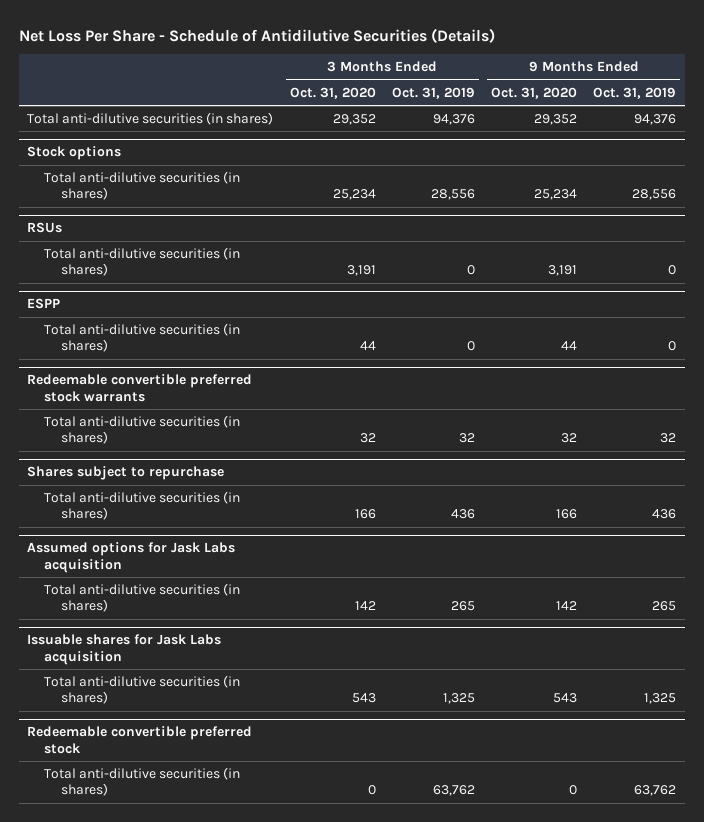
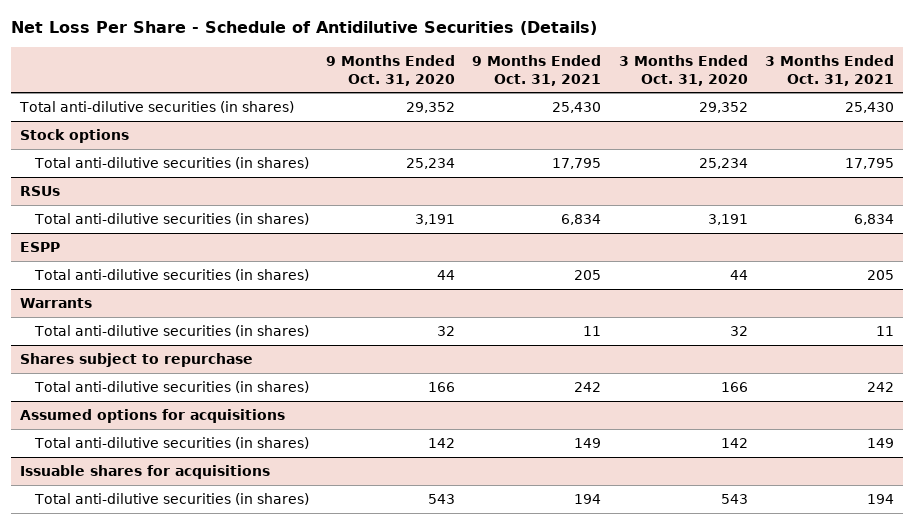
- | 3 Months Ended Oct. 31, 2020 | 3 Months Ended Oct. 31, 2019 | 9 Months Ended Oct. 31, 2020 | 9 Months Ended Oct. 31, 2019
+ | 9 Months Ended Oct. 31, 2020 | 9 Months Ended Oct. 31, 2021 | 3 Months Ended Oct. 31, 2020 | 3 Months Ended Oct. 31, 2021
- Redeemable convertible preferred stock warrants
+ Warrants
- Assumed options for Jask Labs acquisition
+ Assumed options for acquisitions
- Issuable shares for Jask Labs acquisition
+ Issuable shares for acquisitions
- Redeemable convertible preferred stock
- Total anti-dilutive securities (in shares) | 0 | 63,762 | 0 | 63,762

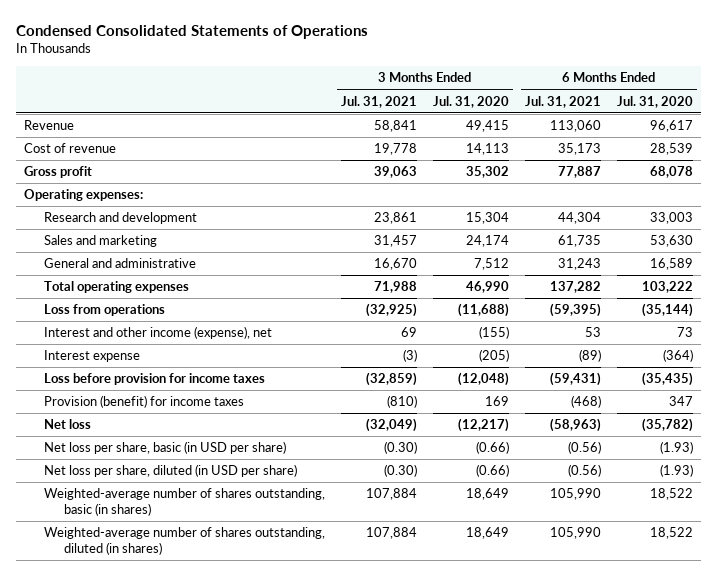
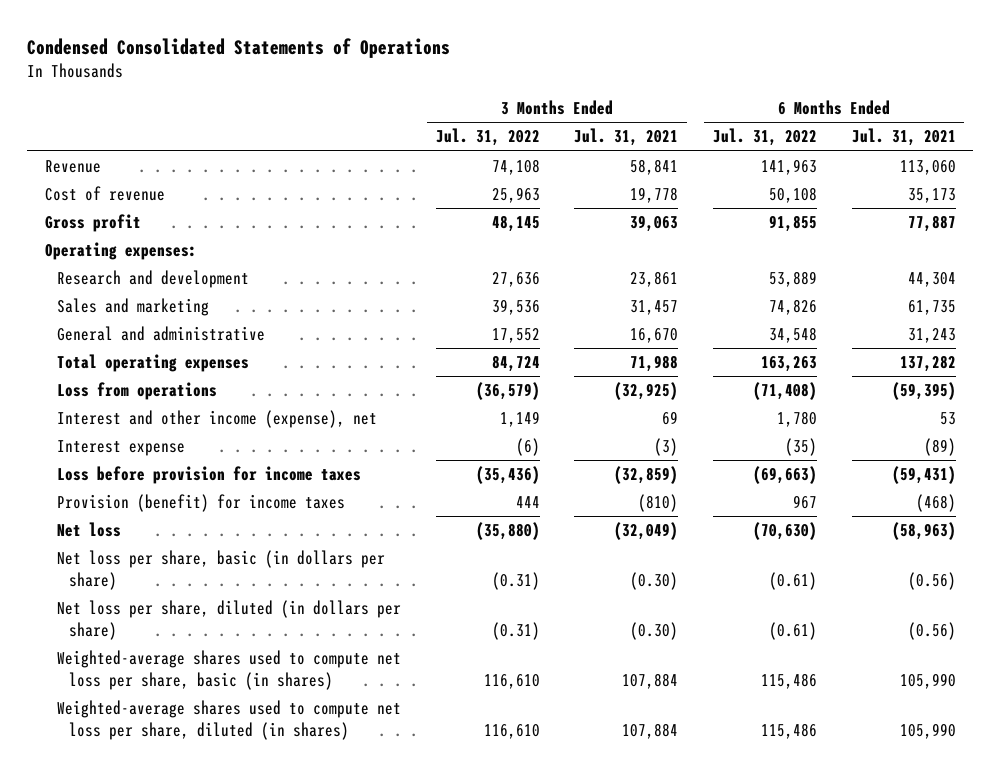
- | 3 Months Ended Jul. 31, 2021 | 3 Months Ended Jul. 31, 2020 | 6 Months Ended Jul. 31, 2021 | 6 Months Ended Jul. 31, 2020
+ | 3 Months Ended Jul. 31, 2022 | 3 Months Ended Jul. 31, 2021 | 6 Months Ended Jul. 31, 2022 | 6 Months Ended Jul. 31, 2021
- Net loss per share, basic (in USD per share) | (0.30) | (0.66) | (0.56) | (1.93)
- Net loss per share, diluted (in USD per share) | (0.30) | (0.66) | (0.56) | (1.93)
- Weighted-average number of shares outstanding, basic (in shares) | 107,884 | 18,649 | 105,990 | 18,522
- Weighted-average number of shares outstanding, diluted (in shares) | 107,884 | 18,649 | 105,990 | 18,522
+ Net loss per share, basic (in dollars per share) | (0.31) | (0.30) | (0.61) | (0.56)
+ Net loss per share, diluted (in dollars per share) | (0.31) | (0.30) | (0.61) | (0.56)
+ Weighted-average shares used to compute net loss per share, basic (in shares) | 116,610 | 107,884 | 115,486 | 105,990
+ Weighted-average shares used to compute net loss per share, diluted (in shares) | 116,610 | 107,884 | 115,486 | 105,990

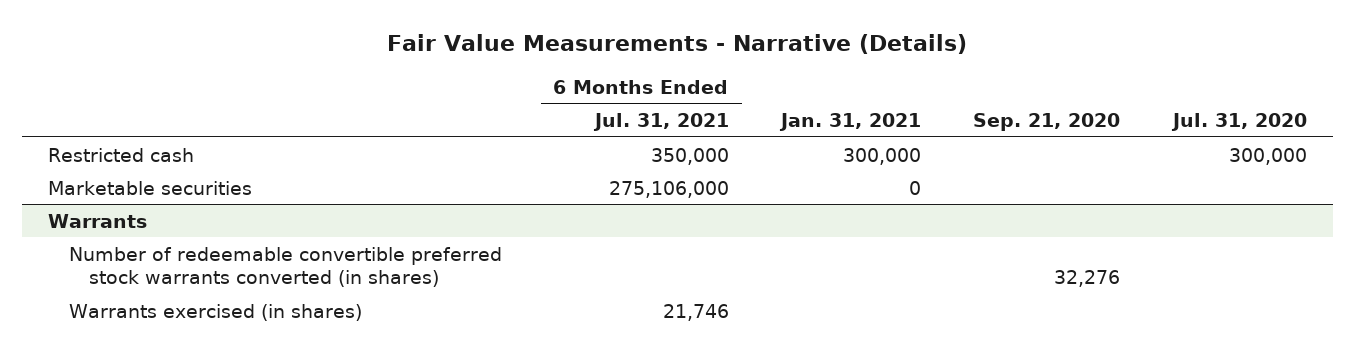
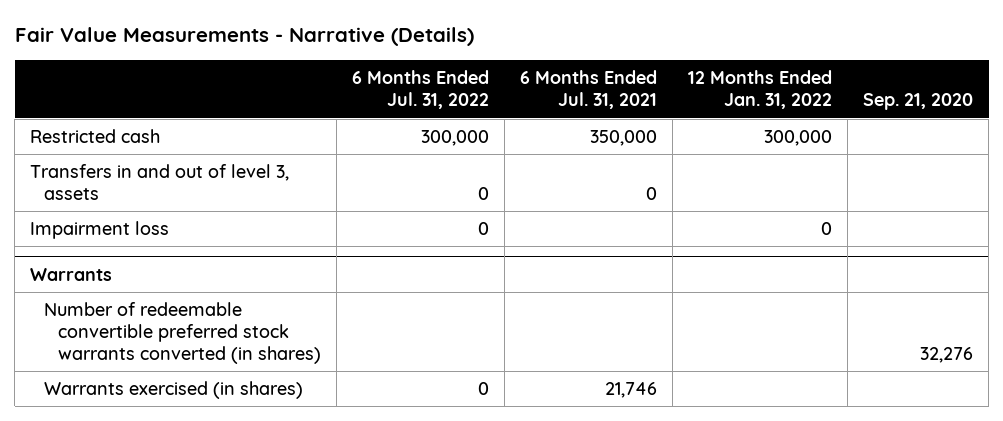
- | 6 Months Ended Jul. 31, 2021 | Jan. 31, 2021 | Sep. 21, 2020 | Jul. 31, 2020
+ | 6 Months Ended Jul. 31, 2022 | 6 Months Ended Jul. 31, 2021 | 12 Months Ended Jan. 31, 2022 | Sep. 21, 2020
- Marketable securities | 275,106,000 | 0 | |
+ Transfers in and out of level 3, assets | 0 | 0 | |
+ Impairment loss | 0 | | 0 |

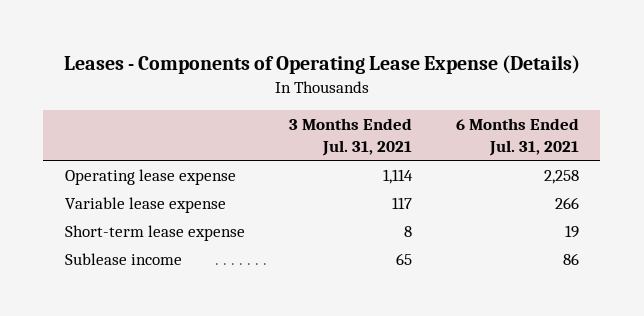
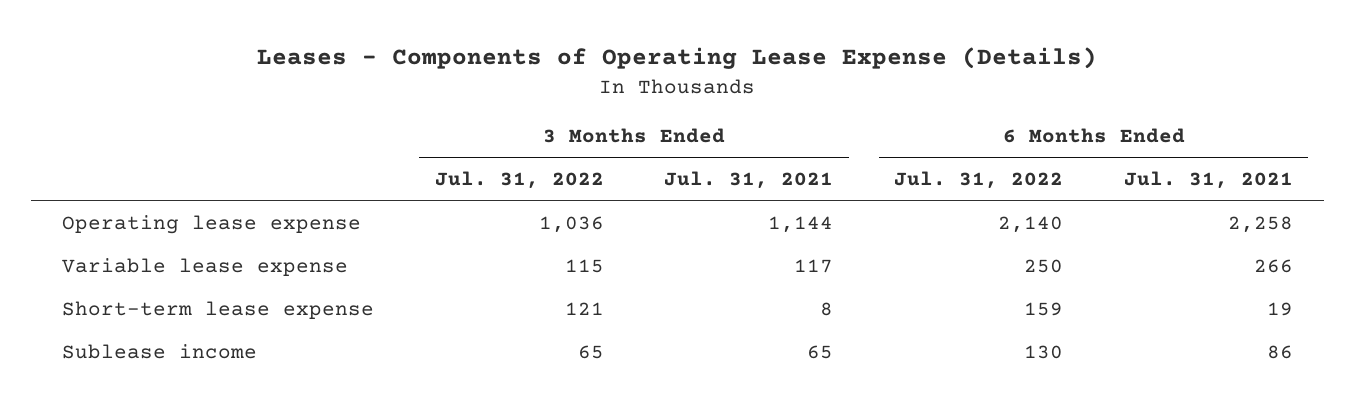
- | 3 Months Ended Jul. 31, 2021 | 6 Months Ended Jul. 31, 2021
+ | 3 Months Ended Jul. 31, 2022 | 3 Months Ended Jul. 31, 2021 | 6 Months Ended Jul. 31, 2022 | 6 Months Ended Jul. 31, 2021
- Operating lease expense | 1,114 | 2,258
+ Operating lease expense | 1,036 | 1,144 | 2,140 | 2,258

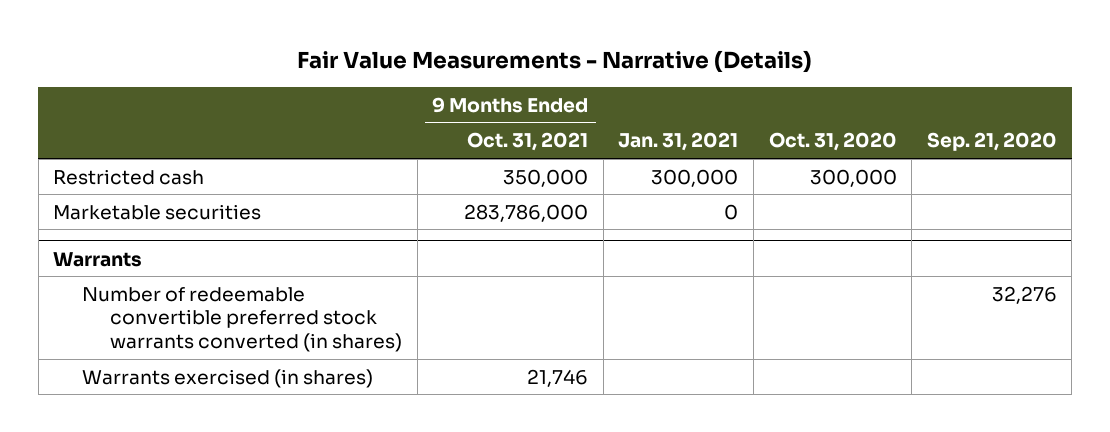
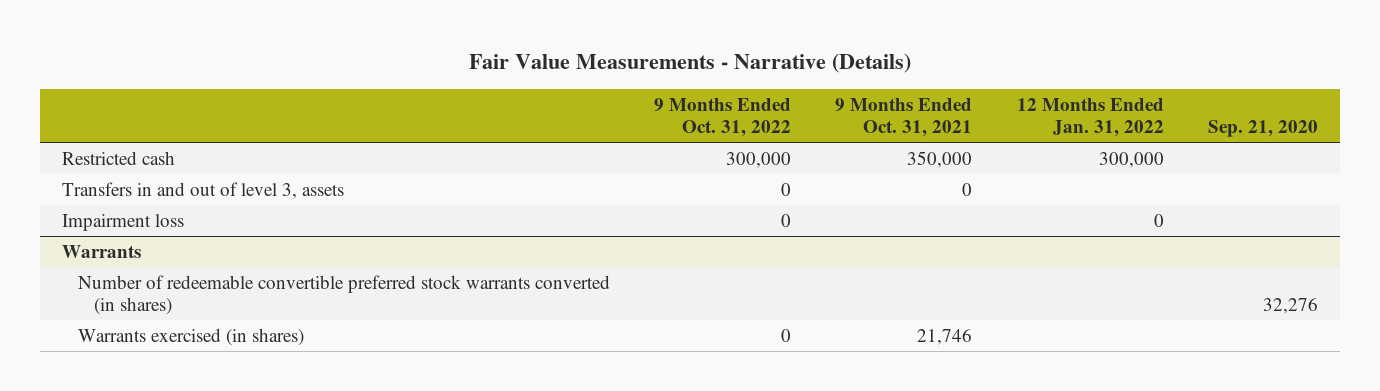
- | 9 Months Ended Oct. 31, 2021 | Jan. 31, 2021 | Oct. 31, 2020 | Sep. 21, 2020
+ | 9 Months Ended Oct. 31, 2022 | 9 Months Ended Oct. 31, 2021 | 12 Months Ended Jan. 31, 2022 | Sep. 21, 2020
- Marketable securities | 283,786,000 | 0 | |
+ Transfers in and out of level 3, assets | 0 | 0 | |
+ Impairment loss | 0 | | 0 |

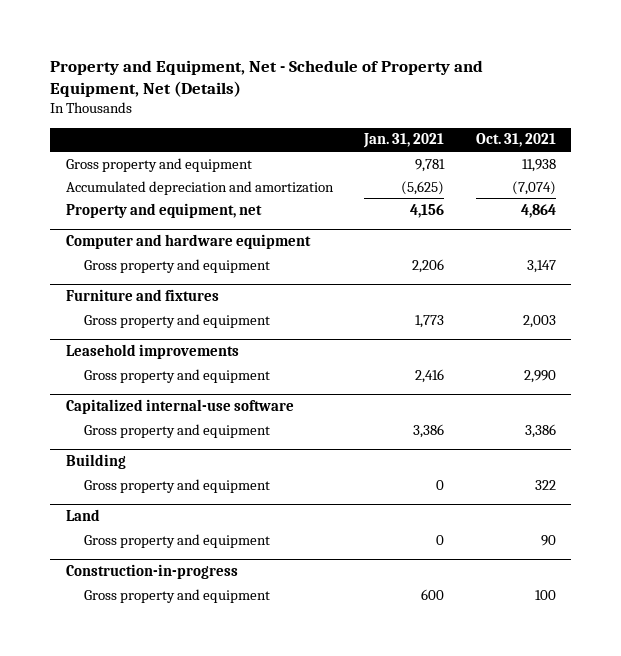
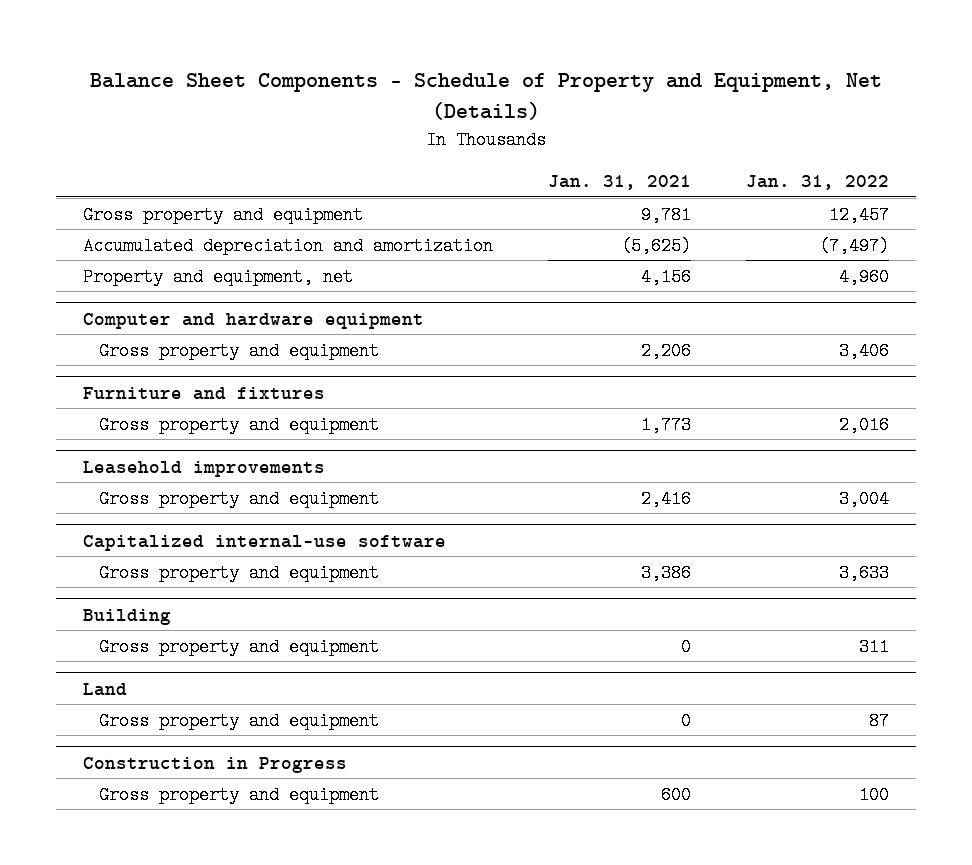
- Property and Equipment, Net - Schedule of Property and Equipment, Net (Details)
+ Balance Sheet Components - Schedule of Property and Equipment, Net (Details)
- | Jan. 31, 2021 | Oct. 31, 2021
+ | Jan. 31, 2021 | Jan. 31, 2022
- Construction-in-progress
+ Construction in Progress

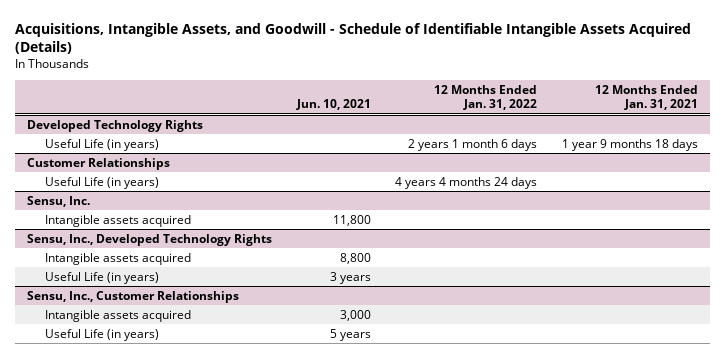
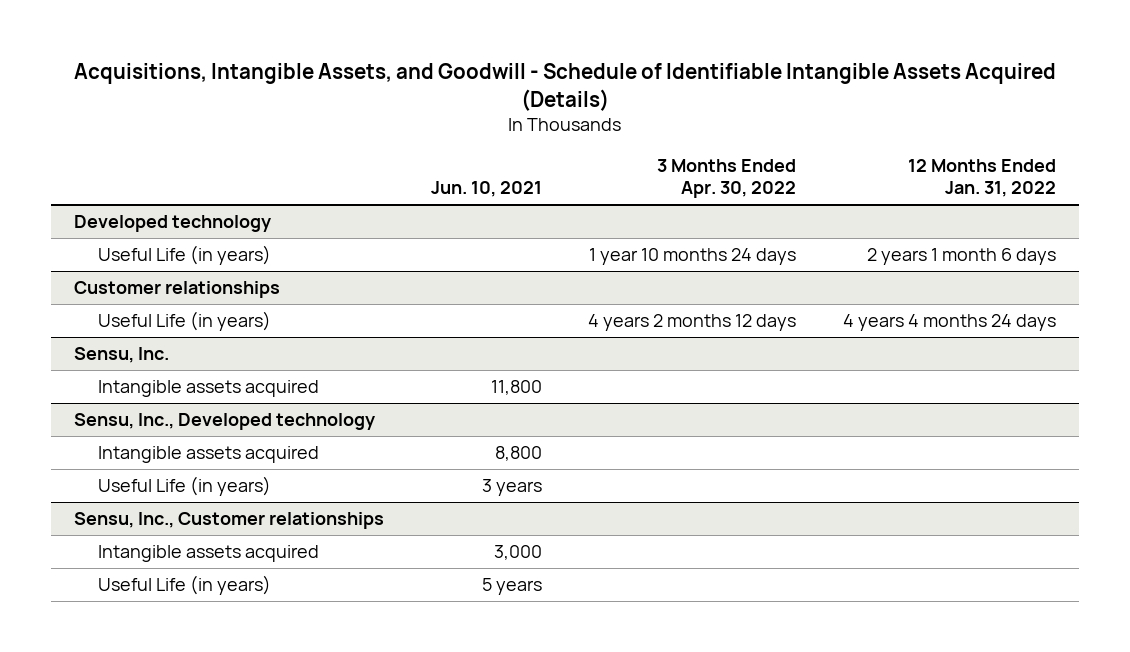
- | Jun. 10, 2021 | 12 Months Ended Jan. 31, 2022 | 12 Months Ended Jan. 31, 2021
+ | Jun. 10, 2021 | 3 Months Ended Apr. 30, 2022 | 12 Months Ended Jan. 31, 2022
- Developed Technology Rights
+ Developed technology
- Customer Relationships
+ Customer relationships
- Sensu, Inc., Developed Technology Rights
+ Sensu, Inc., Developed technology
- Sensu, Inc., Customer Relationships
+ Sensu, Inc., Customer relationships

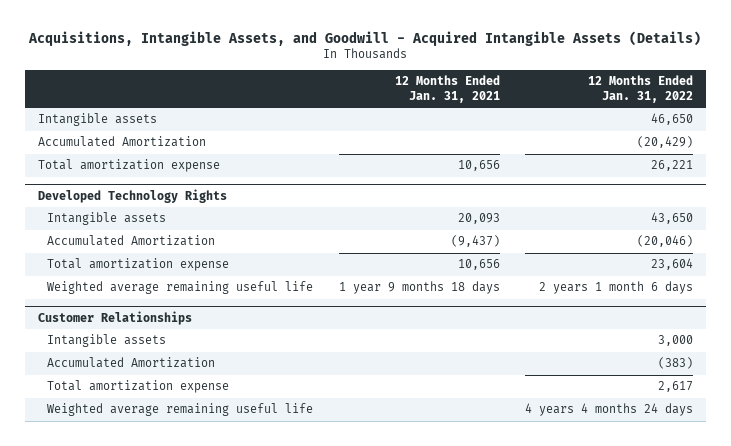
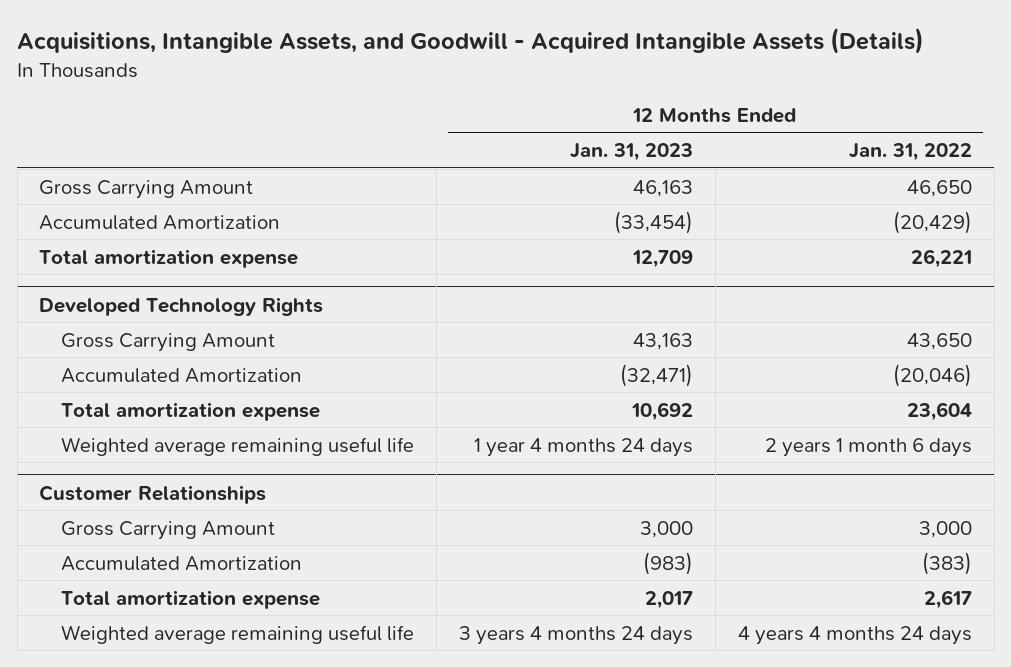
- | 12 Months Ended Jan. 31, 2021 | 12 Months Ended Jan. 31, 2022
+ | 12 Months Ended Jan. 31, 2023 | 12 Months Ended Jan. 31, 2022
- Intangible assets | | 46,650
+ Gross Carrying Amount | 46,163 | 46,650
@ Developed Technology Rights
- Intangible assets | 20,093 | 43,650
+ Gross Carrying Amount | 43,163 | 43,650
@ Customer Relationships
- Intangible assets | | 3,000
+ Gross Carrying Amount | 3,000 | 3,000

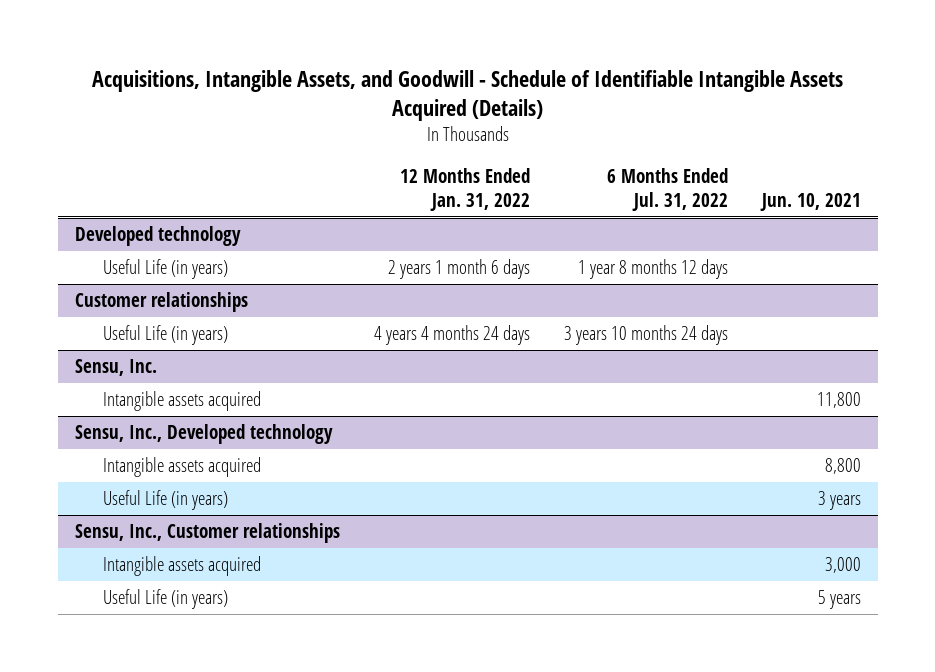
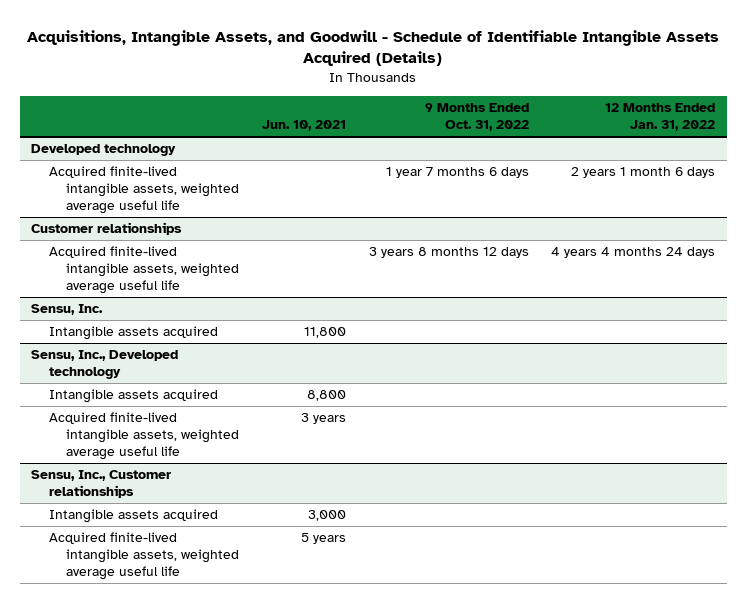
- | 12 Months Ended Jan. 31, 2022 | 6 Months Ended Jul. 31, 2022 | Jun. 10, 2021
+ | Jun. 10, 2021 | 9 Months Ended Oct. 31, 2022 | 12 Months Ended Jan. 31, 2022
@ Developed technology
- Useful Life (in years) | 2 years 1 month 6 days | 1 year 8 months 12 days |
+ Acquired finite-lived intangible assets, weighted average useful life | | 1 year 7 months 6 days | 2 years 1 month 6 days
@ Customer relationships
- Useful Life (in years) | 4 years 4 months 24 days | 3 years 10 months 24 days |
+ Acquired finite-lived intangible assets, weighted average useful life | | 3 years 8 months 12 days | 4 years 4 months 24 days
@ Sensu, Inc., Developed technology
- Useful Life (in years) | | | 3 years
+ Acquired finite-lived intangible assets, weighted average useful life | 3 years | |
@ Sensu, Inc., Customer relationships
- Useful Life (in years) | | | 5 years
+ Acquired finite-lived intangible assets, weighted average useful life | 5 years | |

